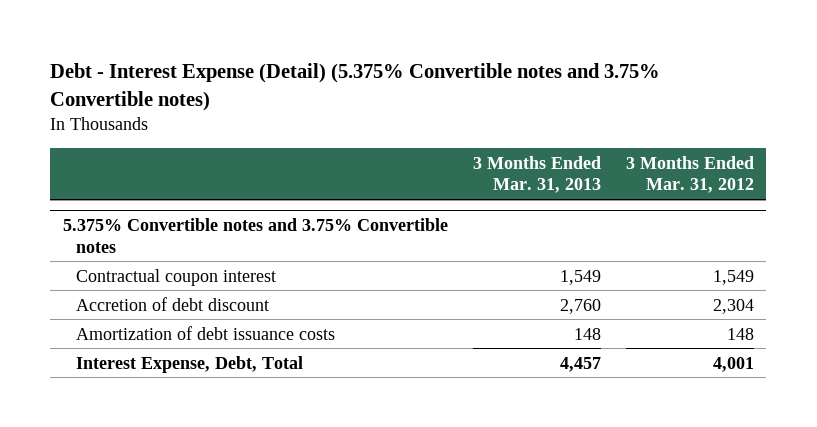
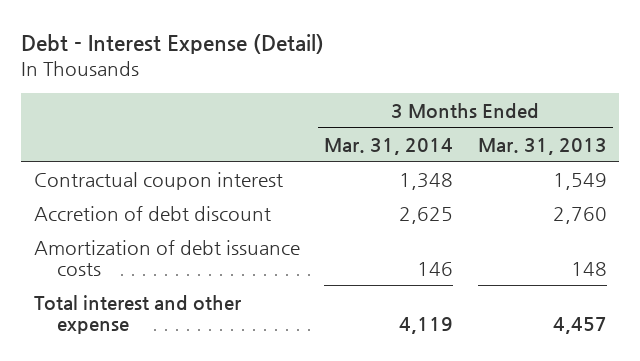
- Debt - Interest Expense (Detail) (5.375% Convertible notes and 3.75% Convertible notes)
+ Debt - Interest Expense (Detail)
- | 3 Months Ended Mar. 31, 2013 | 3 Months Ended Mar. 31, 2012
+ | 3 Months Ended Mar. 31, 2014 | 3 Months Ended Mar. 31, 2013
- 5.375% Convertible notes and 3.75% Convertible notes
- Interest Expense, Debt, Total | 4,457 | 4,001
+ Total interest and other expense | 4,119 | 4,457

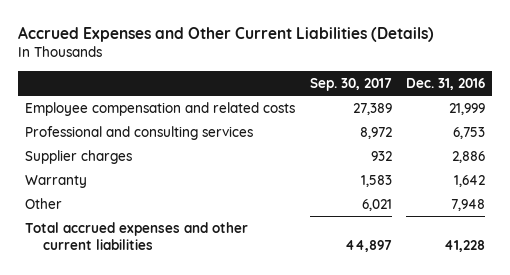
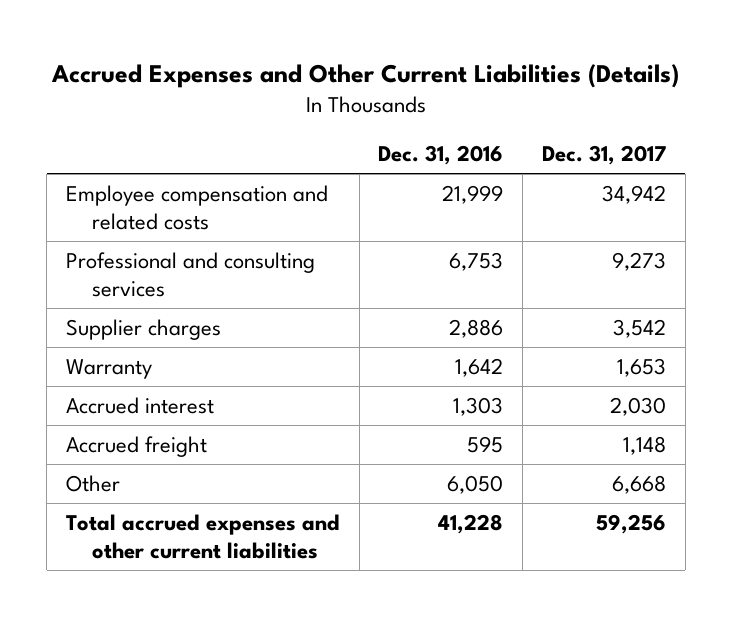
- | Sep. 30, 2017 | Dec. 31, 2016
+ | Dec. 31, 2016 | Dec. 31, 2017
- Other | 6,021 | 7,948
+ Accrued interest | 1,303 | 2,030
+ Accrued freight | 595 | 1,148
+ Other | 6,050 | 6,668

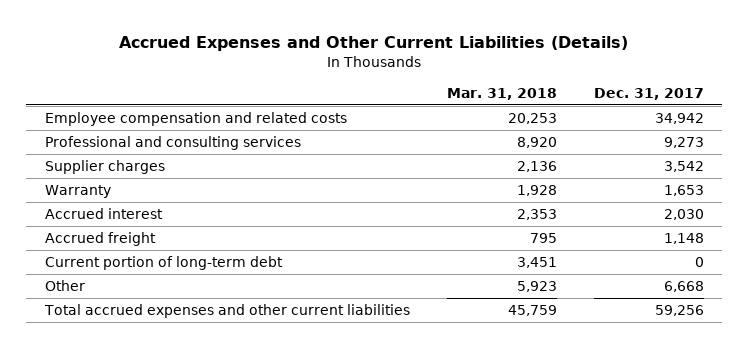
- | Dec. 31, 2016 | Dec. 31, 2017
+ | Mar. 31, 2018 | Dec. 31, 2017
+ Current portion of long-term debt | 3,451 | 0

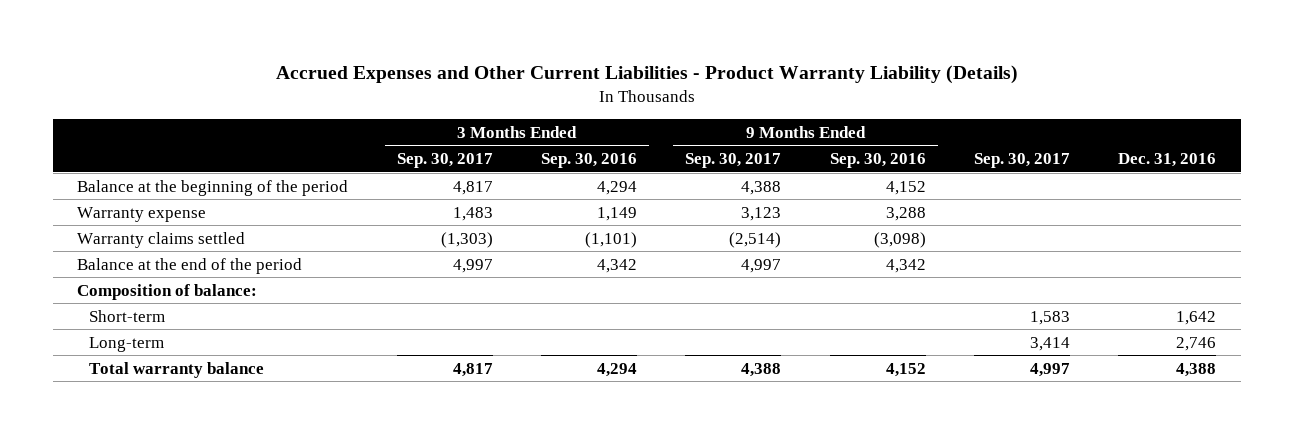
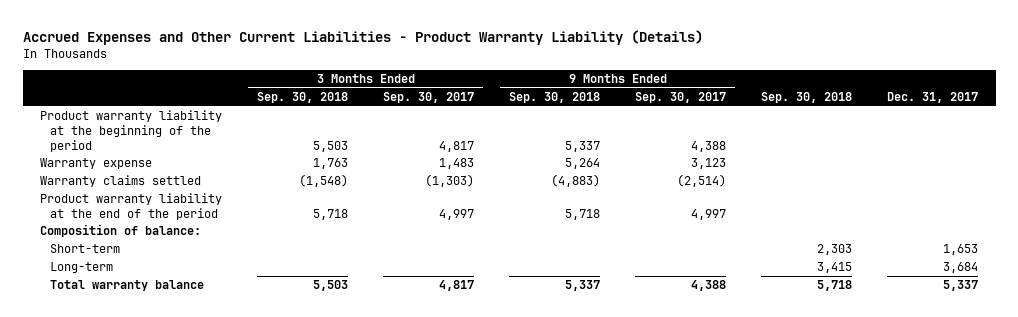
- | 3 Months Ended Sep. 30, 2017 | 3 Months Ended Sep. 30, 2016 | 9 Months Ended Sep. 30, 2017 | 9 Months Ended Sep. 30, 2016 | Sep. 30, 2017 | Dec. 31, 2016
+ | 3 Months Ended Sep. 30, 2018 | 3 Months Ended Sep. 30, 2017 | 9 Months Ended Sep. 30, 2018 | 9 Months Ended Sep. 30, 2017 | Sep. 30, 2018 | Dec. 31, 2017
- Balance at the beginning of the period | 4,817 | 4,294 | 4,388 | 4,152 | |
+ Product warranty liability at the beginning of the period | 5,503 | 4,817 | 5,337 | 4,388 | |
- Balance at the end of the period | 4,997 | 4,342 | 4,997 | 4,342 | |
+ Product warranty liability at the end of the period | 5,718 | 4,997 | 5,718 | 4,997 | |

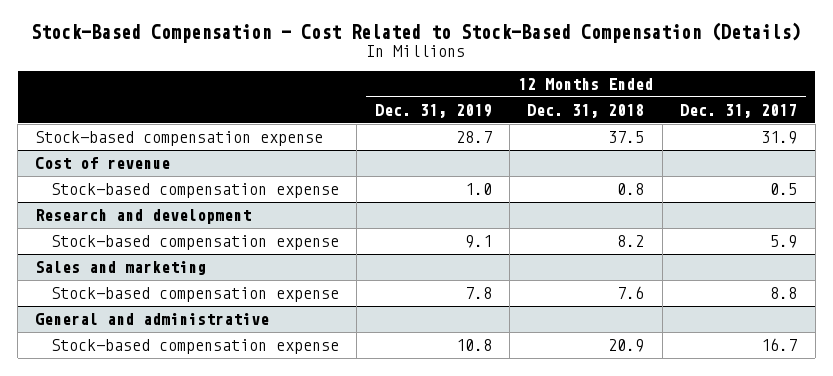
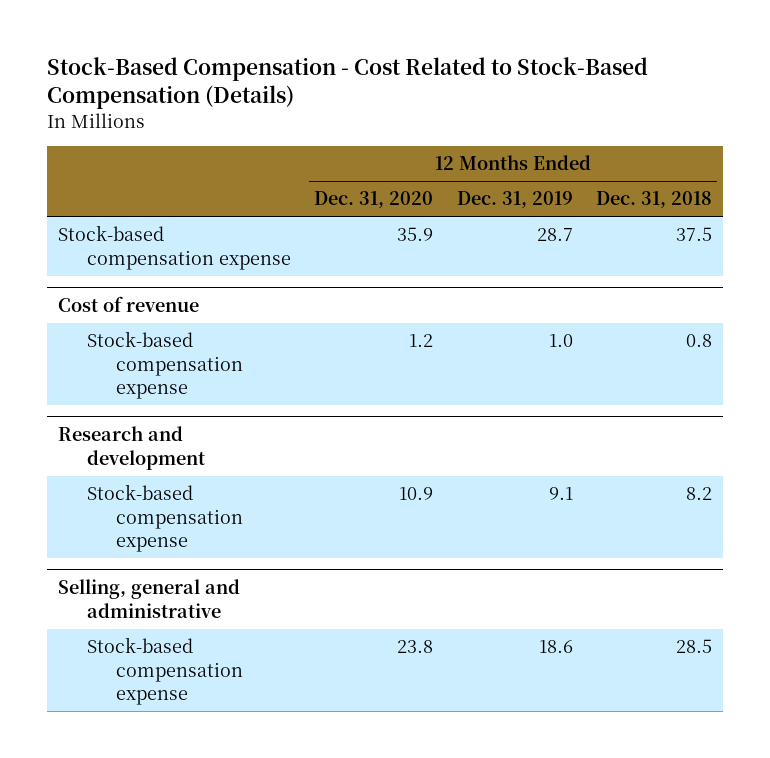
- | 12 Months Ended Dec. 31, 2019 | 12 Months Ended Dec. 31, 2018 | 12 Months Ended Dec. 31, 2017
+ | 12 Months Ended Dec. 31, 2020 | 12 Months Ended Dec. 31, 2019 | 12 Months Ended Dec. 31, 2018
- Sales and marketing
- Stock-based compensation expense | 7.8 | 7.6 | 8.8
- General and administrative
- Stock-based compensation expense | 10.8 | 20.9 | 16.7
+ Selling, general and administrative
+ Stock-based compensation expense | 23.8 | 18.6 | 28.5

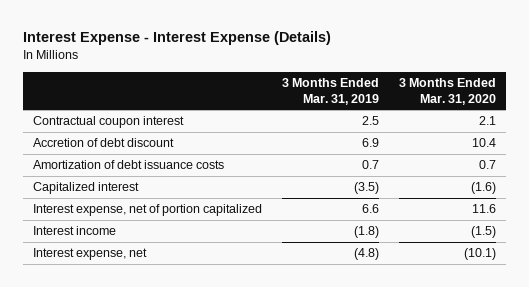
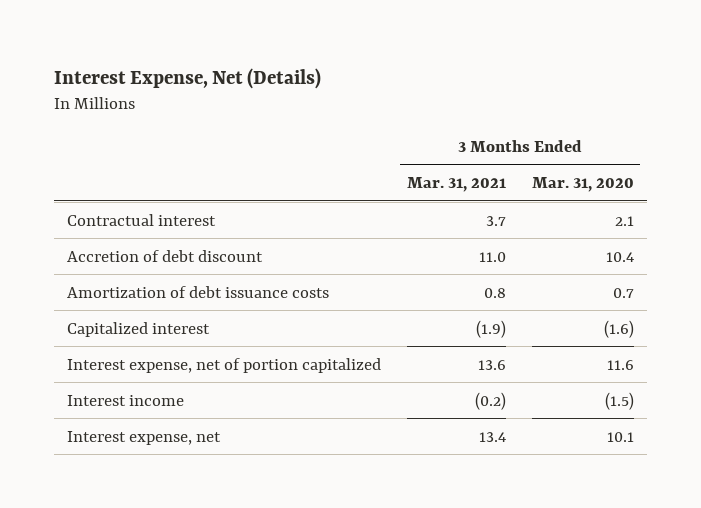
- Interest Expense - Interest Expense (Details)
+ Interest Expense, Net (Details)
- | 3 Months Ended Mar. 31, 2019 | 3 Months Ended Mar. 31, 2020
+ | 3 Months Ended Mar. 31, 2021 | 3 Months Ended Mar. 31, 2020
- Contractual coupon interest | 2.5 | 2.1
+ Contractual interest | 3.7 | 2.1
- Interest expense, net | (4.8) | (10.1)
+ Interest expense, net | 13.4 | 10.1

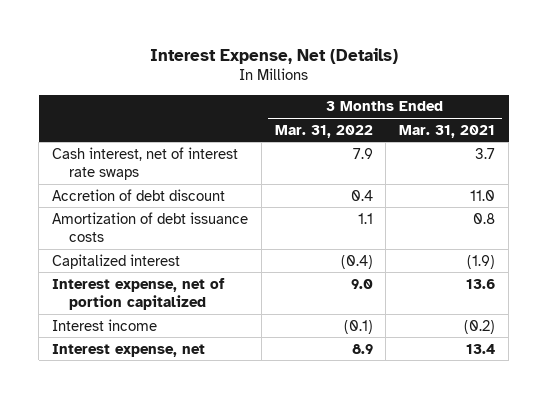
- | 3 Months Ended Mar. 31, 2021 | 3 Months Ended Mar. 31, 2020
+ | 3 Months Ended Mar. 31, 2022 | 3 Months Ended Mar. 31, 2021
- Contractual interest | 3.7 | 2.1
+ Cash interest, net of interest rate swaps | 7.9 | 3.7

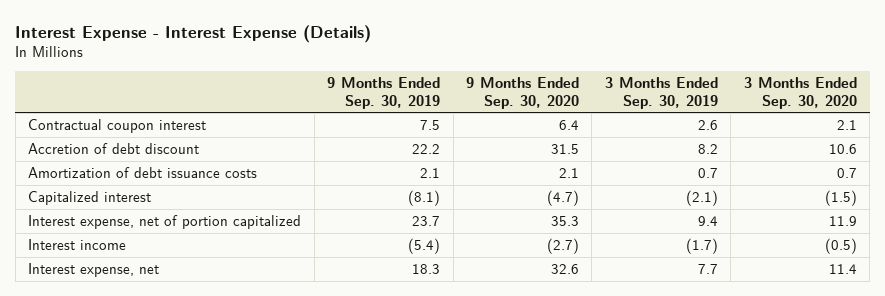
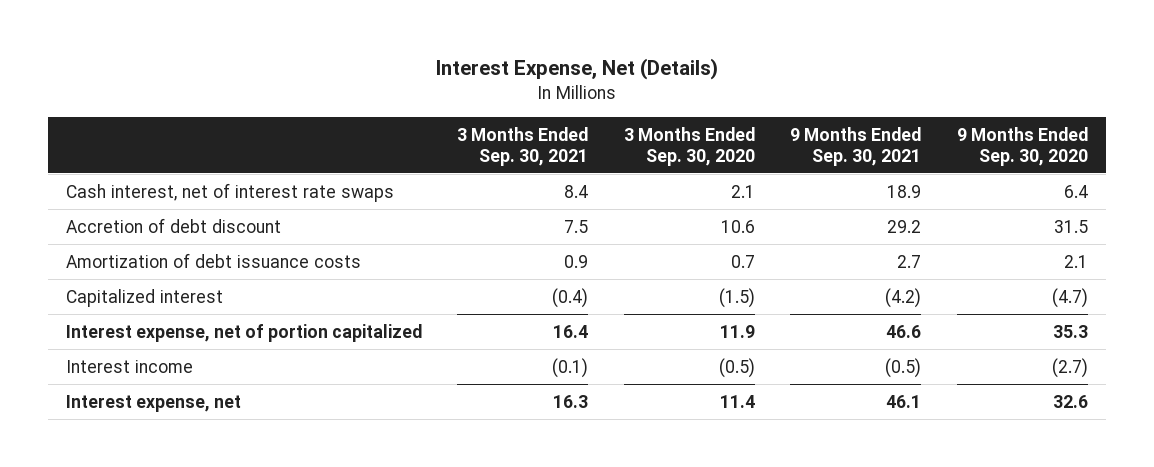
- Interest Expense - Interest Expense (Details)
+ Interest Expense, Net (Details)
- | 9 Months Ended Sep. 30, 2019 | 9 Months Ended Sep. 30, 2020 | 3 Months Ended Sep. 30, 2019 | 3 Months Ended Sep. 30, 2020
+ | 3 Months Ended Sep. 30, 2021 | 3 Months Ended Sep. 30, 2020 | 9 Months Ended Sep. 30, 2021 | 9 Months Ended Sep. 30, 2020
- Contractual coupon interest | 7.5 | 6.4 | 2.6 | 2.1
+ Cash interest, net of interest rate swaps | 8.4 | 2.1 | 18.9 | 6.4

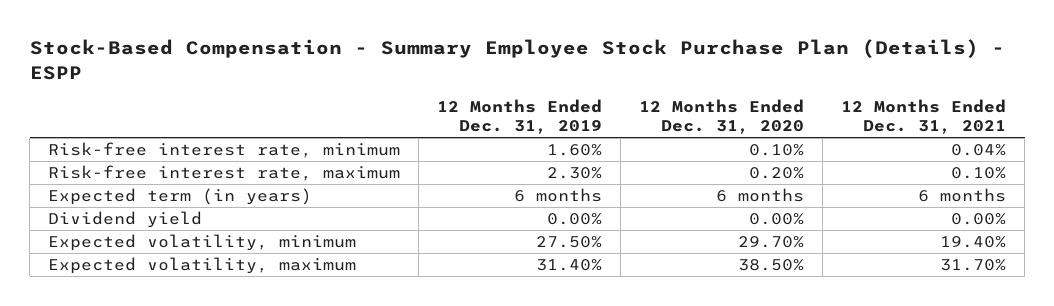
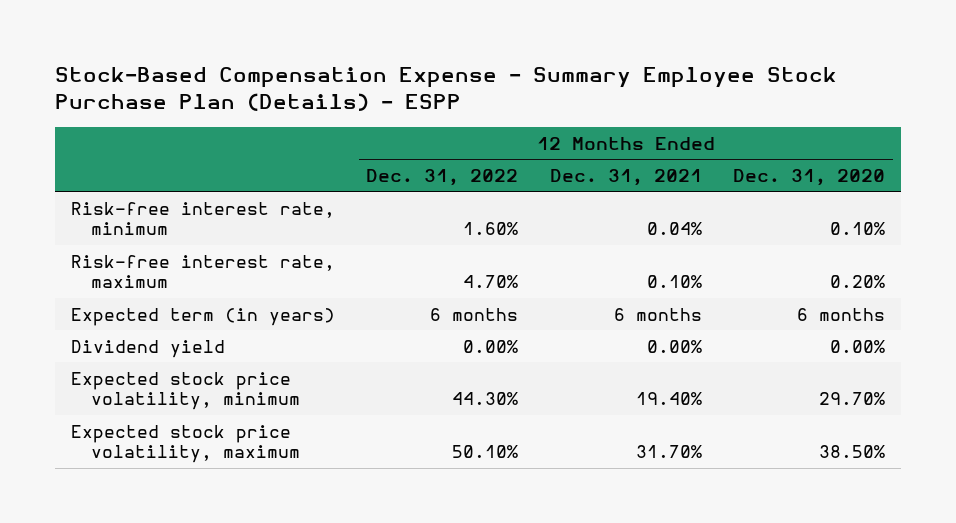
- Stock-Based Compensation - Summary Employee Stock Purchase Plan (Details) - ESPP
+ Stock-Based Compensation Expense - Summary Employee Stock Purchase Plan (Details) - ESPP
- | 12 Months Ended Dec. 31, 2019 | 12 Months Ended Dec. 31, 2020 | 12 Months Ended Dec. 31, 2021
+ | 12 Months Ended Dec. 31, 2022 | 12 Months Ended Dec. 31, 2021 | 12 Months Ended Dec. 31, 2020
- Expected volatility, minimum | 27.50% | 29.70% | 19.40%
- Expected volatility, maximum | 31.40% | 38.50% | 31.70%
+ Expected stock price volatility, minimum | 44.30% | 19.40% | 29.70%
+ Expected stock price volatility, maximum | 50.10% | 31.70% | 38.50%

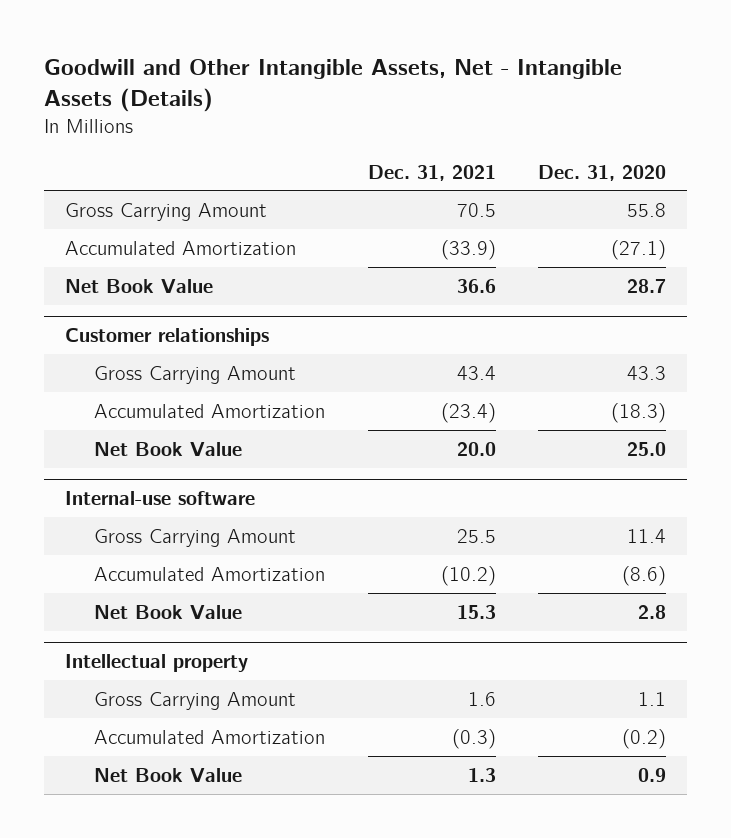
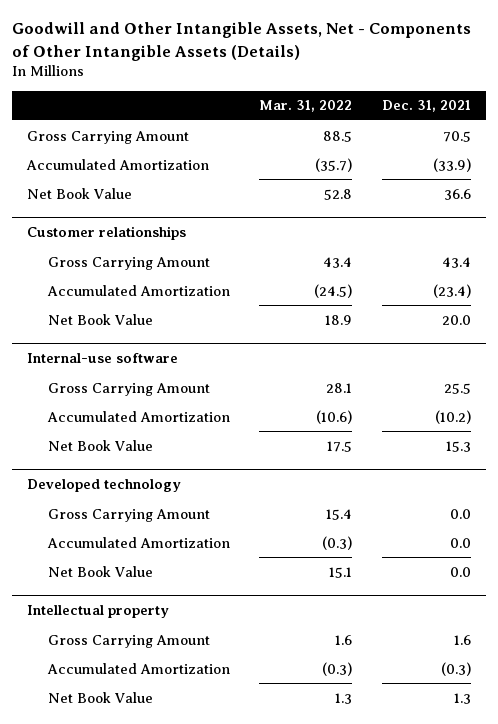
- Goodwill and Other Intangible Assets, Net - Intangible Assets (Details)
+ Goodwill and Other Intangible Assets, Net - Components of Other Intangible Assets (Details)
- | Dec. 31, 2021 | Dec. 31, 2020
+ | Mar. 31, 2022 | Dec. 31, 2021
+ Developed technology
+ Gross Carrying Amount | 15.4 | 0.0
+ Accumulated Amortization | (0.3) | 0.0
+ Net Book Value | 15.1 | 0.0

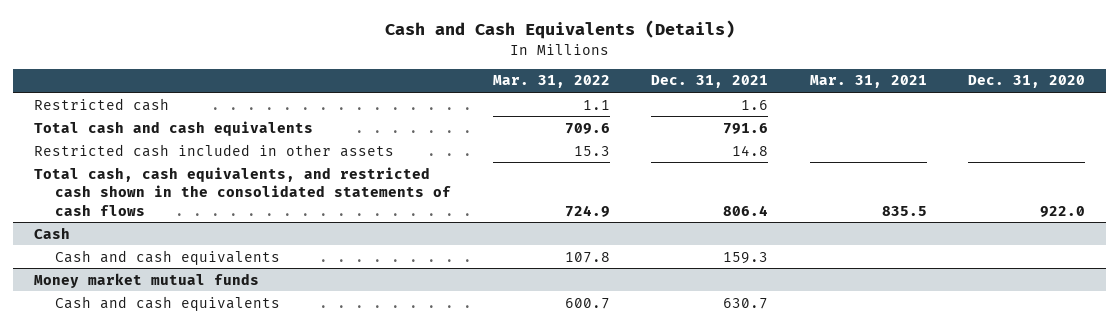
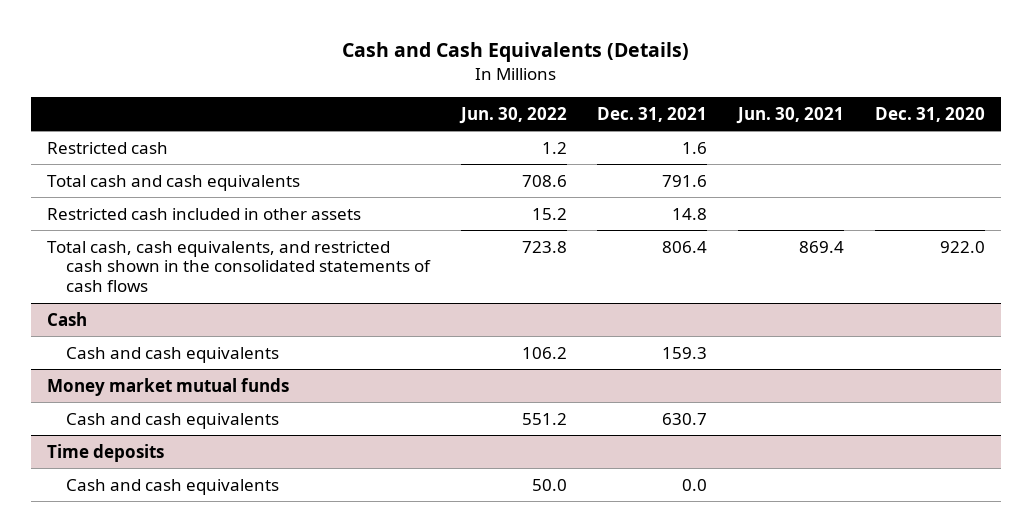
- | Mar. 31, 2022 | Dec. 31, 2021 | Mar. 31, 2021 | Dec. 31, 2020
+ | Jun. 30, 2022 | Dec. 31, 2021 | Jun. 30, 2021 | Dec. 31, 2020
+ Time deposits
+ Cash and cash equivalents | 50.0 | 0.0 | |

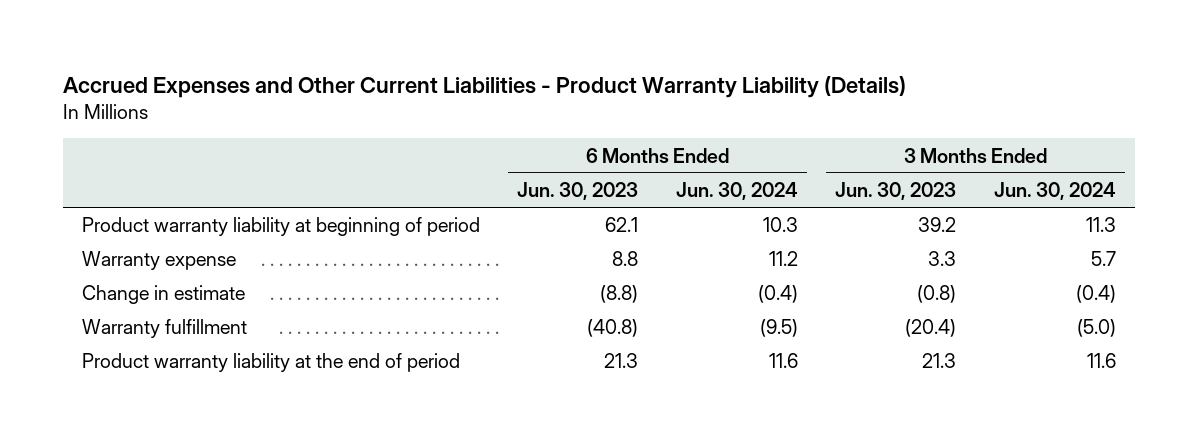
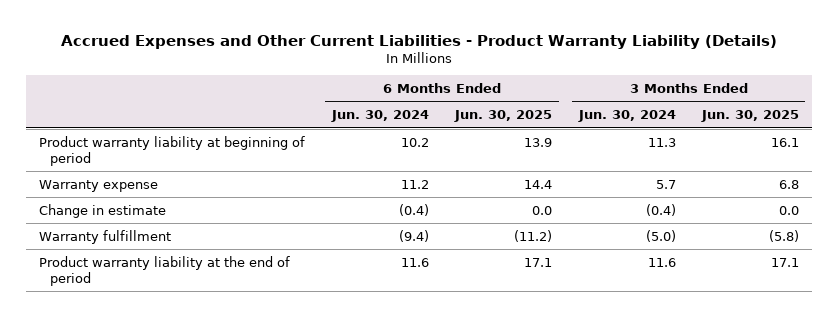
- | 6 Months Ended Jun. 30, 2023 | 6 Months Ended Jun. 30, 2024 | 3 Months Ended Jun. 30, 2023 | 3 Months Ended Jun. 30, 2024
+ | 6 Months Ended Jun. 30, 2024 | 6 Months Ended Jun. 30, 2025 | 3 Months Ended Jun. 30, 2024 | 3 Months Ended Jun. 30, 2025
- Product warranty liability at beginning of period | 62.1 | 10.3 | 39.2 | 11.3
+ Product warranty liability at beginning of period | 10.2 | 13.9 | 11.3 | 16.1
- Warranty fulfillment | (40.8) | (9.5) | (20.4) | (5.0)
+ Warranty fulfillment | (9.4) | (11.2) | (5.0) | (5.8)

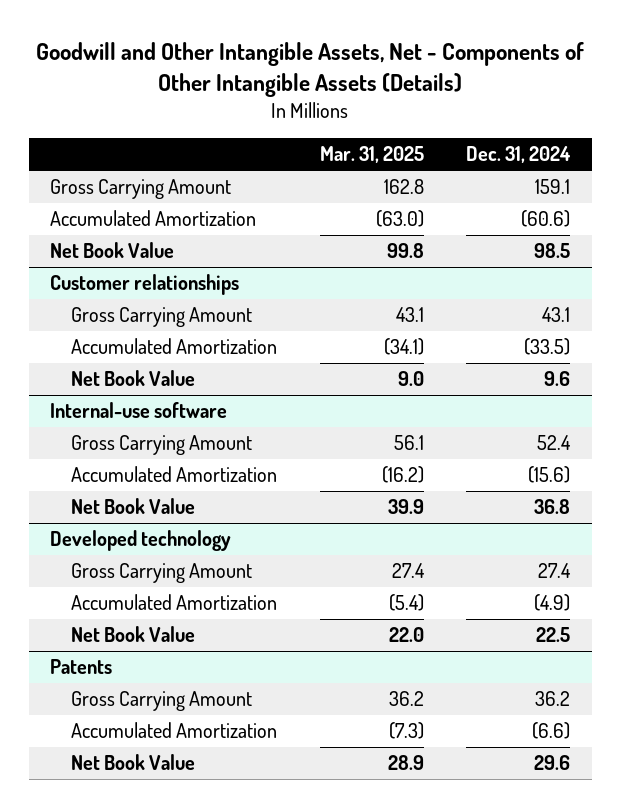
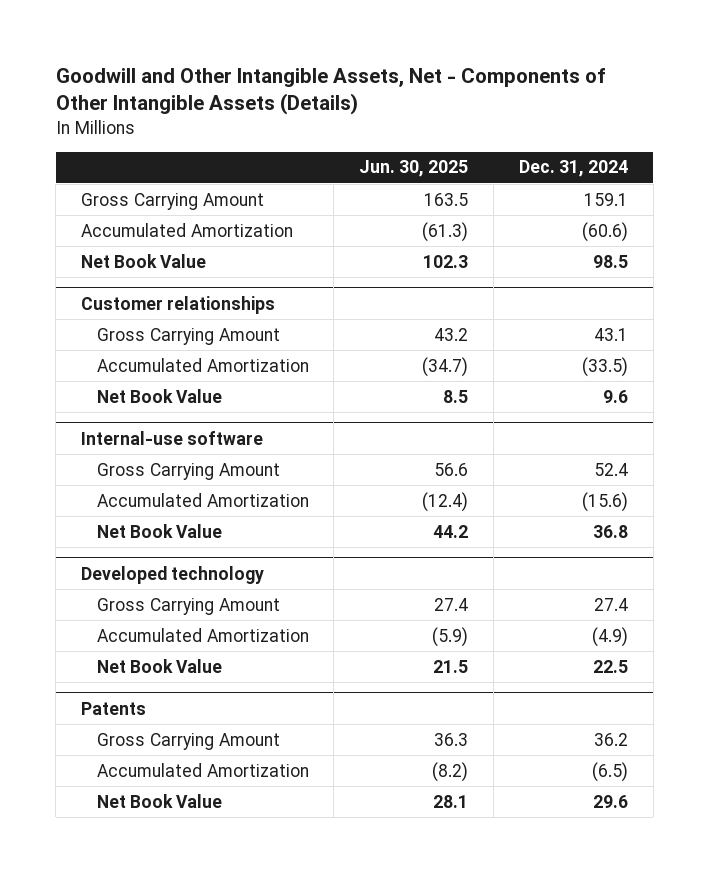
- | Mar. 31, 2025 | Dec. 31, 2024
+ | Jun. 30, 2025 | Dec. 31, 2024
@ Patents
- Accumulated Amortization | (7.3) | (6.6)
+ Accumulated Amortization | (8.2) | (6.5)

